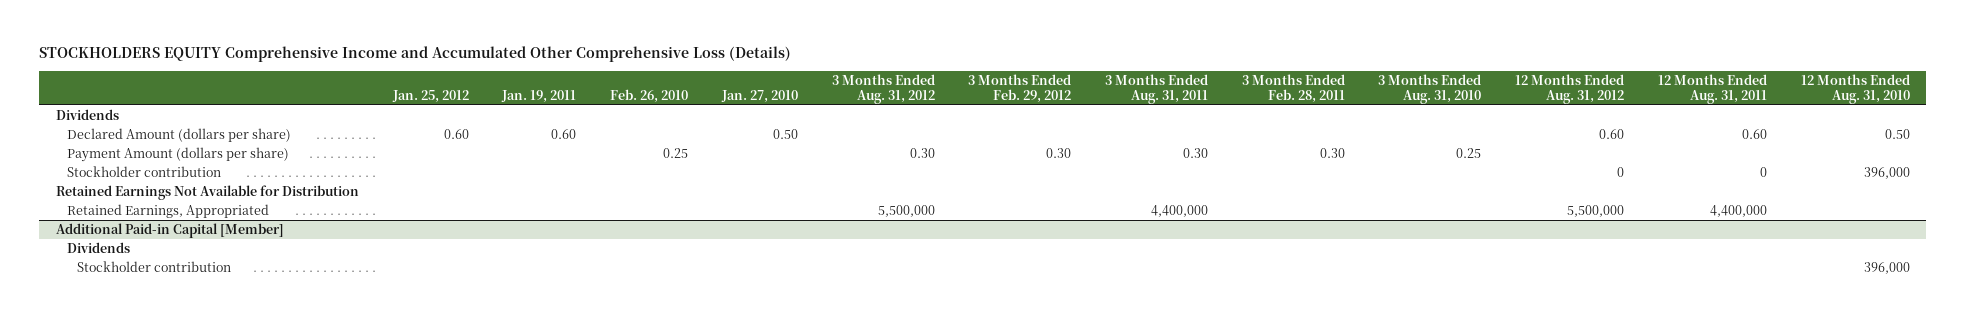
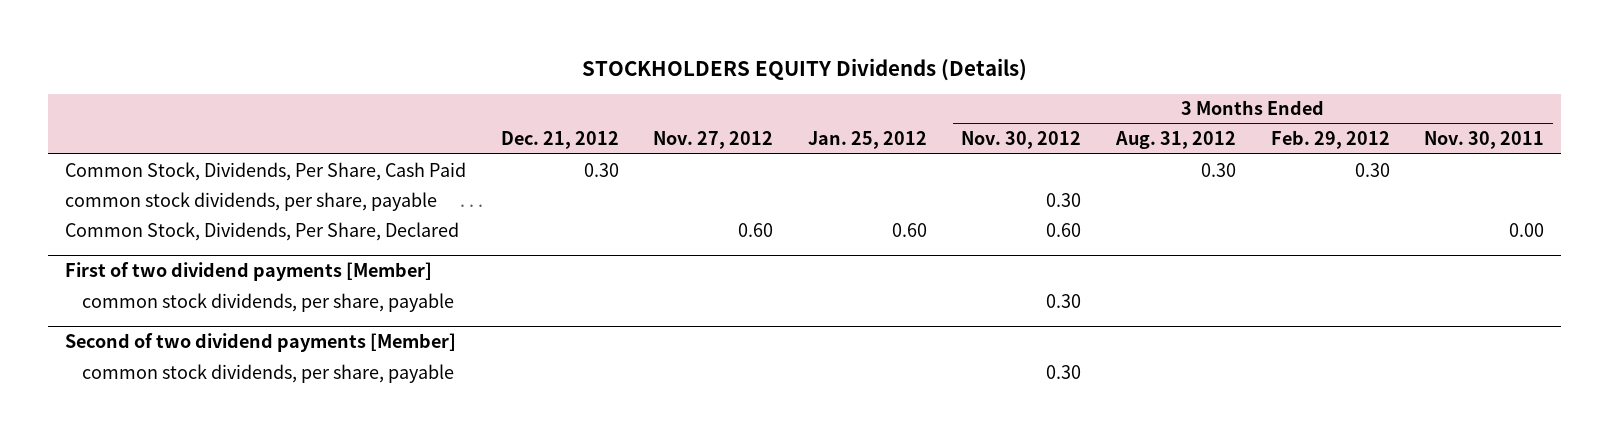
- STOCKHOLDERS EQUITY Comprehensive Income and Accumulated Other Comprehensive Loss (Details)
+ STOCKHOLDERS EQUITY Dividends (Details)
- | Jan. 25, 2012 | Jan. 19, 2011 | Feb. 26, 2010 | Jan. 27, 2010 | 3 Months Ended Aug. 31, 2012 | 3 Months Ended Feb. 29, 2012 | 3 Months Ended Aug. 31, 2011 | 3 Months Ended Feb. 28, 2011 | 3 Months Ended Aug. 31, 2010 | 12 Months Ended Aug. 31, 2012 | 12 Months Ended Aug. 31, 2011 | 12 Months Ended Aug. 31, 2010
+ | Dec. 21, 2012 | Nov. 27, 2012 | Jan. 25, 2012 | 3 Months Ended Nov. 30, 2012 | 3 Months Ended Aug. 31, 2012 | 3 Months Ended Feb. 29, 2012 | 3 Months Ended Nov. 30, 2011
- Dividends
- Declared Amount (dollars per share) | 0.60 | 0.60 | | 0.50 | | | | | | 0.60 | 0.60 | 0.50
- Payment Amount (dollars per share) | | | 0.25 | | 0.30 | 0.30 | 0.30 | 0.30 | 0.25 | | |
- Stockholder contribution | | | | | | | | | | 0 | 0 | 396,000
- Retained Earnings Not Available for Distribution
- Retained Earnings, Appropriated | | | | | 5,500,000 | | 4,400,000 | | | 5,500,000 | 4,400,000 |
- Additional Paid-in Capital [Member]
- Dividends
- Stockholder contribution | | | | | | | | | | | | 396,000
+ Common Stock, Dividends, Per Share, Cash Paid | 0.30 | | | | 0.30 | 0.30 |
+ common stock dividends, per share, payable | | | | 0.30 | | |
+ Common Stock, Dividends, Per Share, Declared | | 0.60 | 0.60 | 0.60 | | | 0.00
+ First of two dividend payments [Member]
+ common stock dividends, per share, payable | | | | 0.30 | | |
+ Second of two dividend payments [Member]
+ common stock dividends, per share, payable | | | | 0.30 | | |

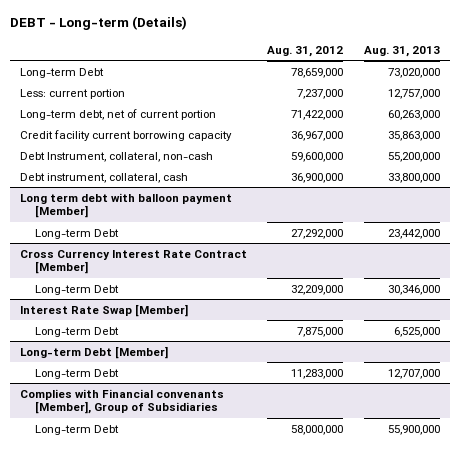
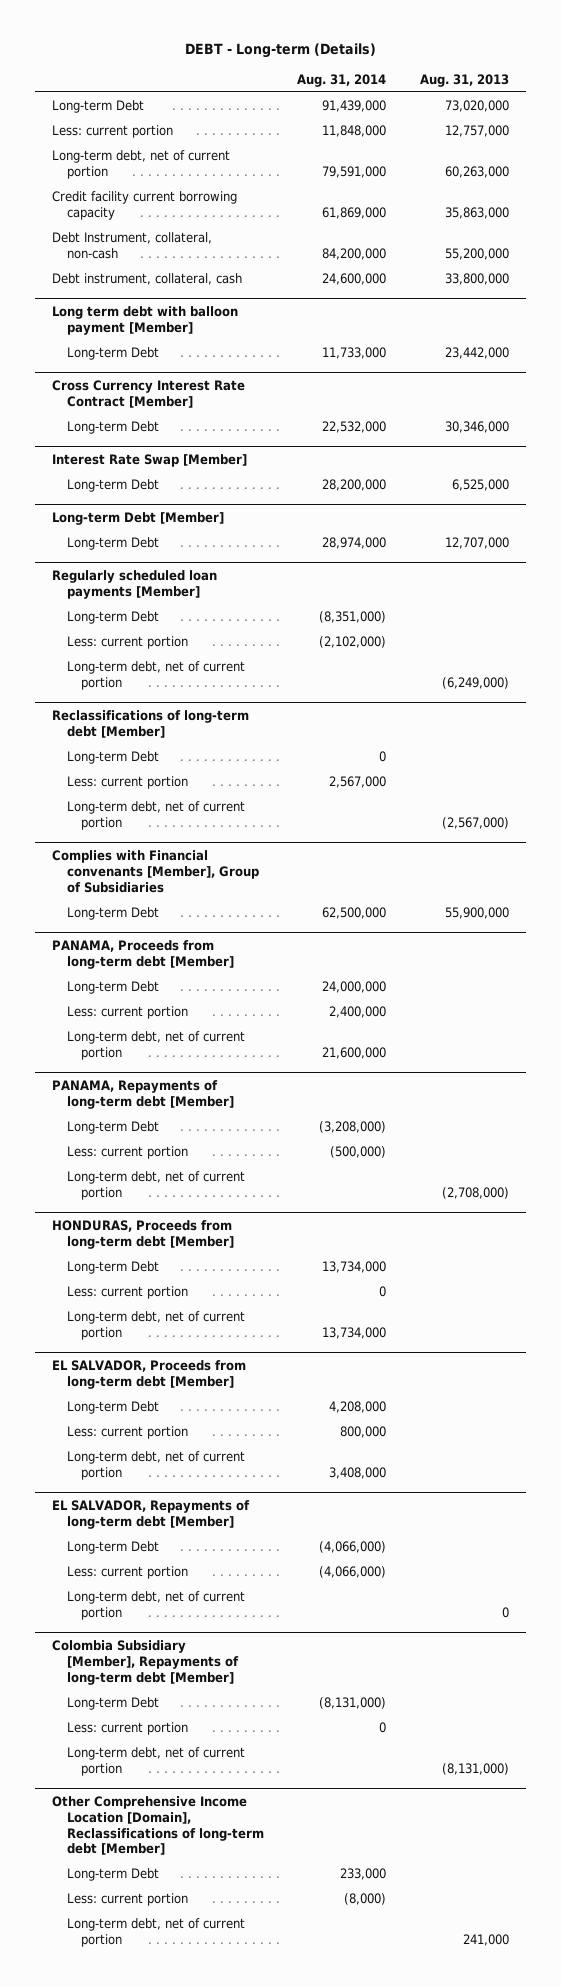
- | Aug. 31, 2012 | Aug. 31, 2013
+ | Aug. 31, 2014 | Aug. 31, 2013
+ Regularly scheduled loan payments [Member]
+ Long-term Debt | (8,351,000) |
+ Less: current portion | (2,102,000) |
+ Long-term debt, net of current portion | | (6,249,000)
+ Reclassifications of long-term debt [Member]
+ Long-term Debt | 0 |
+ Less: current portion | 2,567,000 |
+ Long-term debt, net of current portion | | (2,567,000)
+ PANAMA, Proceeds from long-term debt [Member]
+ Long-term Debt | 24,000,000 |
+ Less: current portion | 2,400,000 |
+ Long-term debt, net of current portion | 21,600,000 |
+ PANAMA, Repayments of long-term debt [Member]
+ Long-term Debt | (3,208,000) |
+ Less: current portion | (500,000) |
+ Long-term debt, net of current portion | | (2,708,000)
+ HONDURAS, Proceeds from long-term debt [Member]
+ Long-term Debt | 13,734,000 |
+ Less: current portion | 0 |
+ Long-term debt, net of current portion | 13,734,000 |
+ EL SALVADOR, Proceeds from long-term debt [Member]
+ Long-term Debt | 4,208,000 |
+ Less: current portion | 800,000 |
+ Long-term debt, net of current portion | 3,408,000 |
+ EL SALVADOR, Repayments of long-term debt [Member]
+ Long-term Debt | (4,066,000) |
+ Less: current portion | (4,066,000) |
+ Long-term debt, net of current portion | | 0
+ Colombia Subsidiary [Member], Repayments of long-term debt [Member]
+ Long-term Debt | (8,131,000) |
+ Less: current portion | 0 |
+ Long-term debt, net of current portion | | (8,131,000)
+ Other Comprehensive Income Location [Domain], Reclassifications of long-term debt [Member]
+ Long-term Debt | 233,000 |
+ Less: current portion | (8,000) |
+ Long-term debt, net of current portion | | 241,000

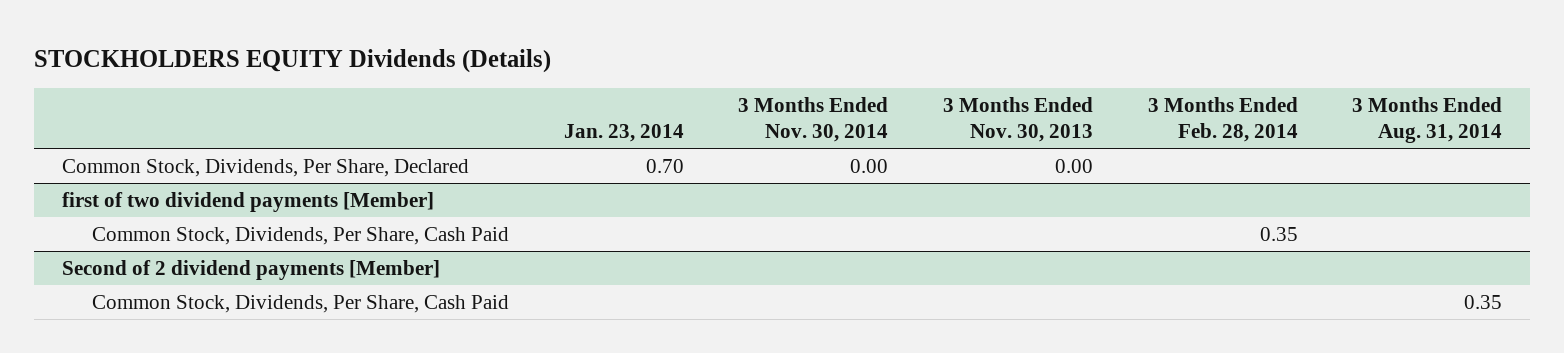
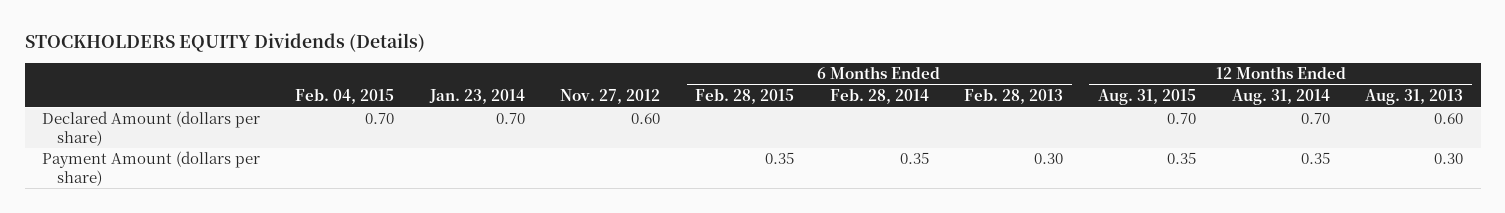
- | Jan. 23, 2014 | 3 Months Ended Nov. 30, 2014 | 3 Months Ended Nov. 30, 2013 | 3 Months Ended Feb. 28, 2014 | 3 Months Ended Aug. 31, 2014
+ | Feb. 04, 2015 | Jan. 23, 2014 | Nov. 27, 2012 | 6 Months Ended Feb. 28, 2015 | 6 Months Ended Feb. 28, 2014 | 6 Months Ended Feb. 28, 2013 | 12 Months Ended Aug. 31, 2015 | 12 Months Ended Aug. 31, 2014 | 12 Months Ended Aug. 31, 2013
- Common Stock, Dividends, Per Share, Declared | 0.70 | 0.00 | 0.00 | |
- first of two dividend payments [Member]
- Common Stock, Dividends, Per Share, Cash Paid | | | | 0.35 |
- Second of 2 dividend payments [Member]
- Common Stock, Dividends, Per Share, Cash Paid | | | | | 0.35
+ Declared Amount (dollars per share) | 0.70 | 0.70 | 0.60 | | | | 0.70 | 0.70 | 0.60
+ Payment Amount (dollars per share) | | | | 0.35 | 0.35 | 0.30 | 0.35 | 0.35 | 0.30

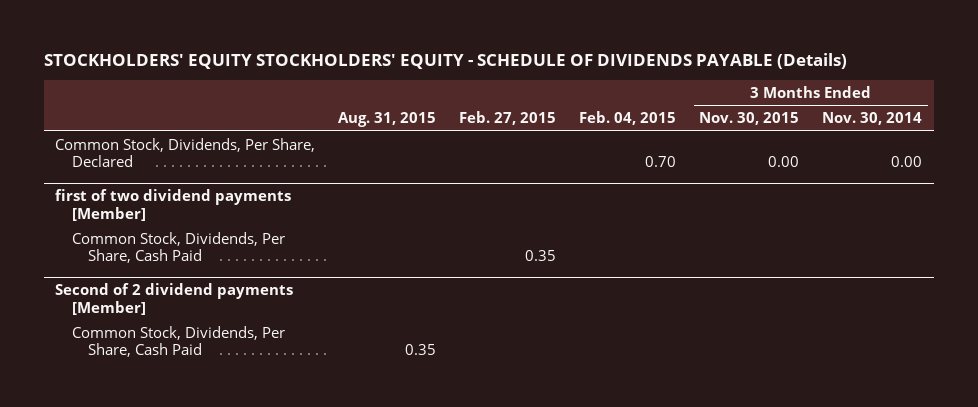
- STOCKHOLDERS EQUITY Dividends (Details)
+ STOCKHOLDERS' EQUITY STOCKHOLDERS' EQUITY - SCHEDULE OF DIVIDENDS PAYABLE (Details)
- | Feb. 04, 2015 | Jan. 23, 2014 | Nov. 27, 2012 | 6 Months Ended Feb. 28, 2015 | 6 Months Ended Feb. 28, 2014 | 6 Months Ended Feb. 28, 2013 | 12 Months Ended Aug. 31, 2015 | 12 Months Ended Aug. 31, 2014 | 12 Months Ended Aug. 31, 2013
+ | Aug. 31, 2015 | Feb. 27, 2015 | Feb. 04, 2015 | 3 Months Ended Nov. 30, 2015 | 3 Months Ended Nov. 30, 2014
- Declared Amount (dollars per share) | 0.70 | 0.70 | 0.60 | | | | 0.70 | 0.70 | 0.60
- Payment Amount (dollars per share) | | | | 0.35 | 0.35 | 0.30 | 0.35 | 0.35 | 0.30
+ Common Stock, Dividends, Per Share, Declared | | | 0.70 | 0.00 | 0.00
+ first of two dividend payments [Member]
+ Common Stock, Dividends, Per Share, Cash Paid | | 0.35 | | |
+ Second of 2 dividend payments [Member]
+ Common Stock, Dividends, Per Share, Cash Paid | 0.35 | | | |

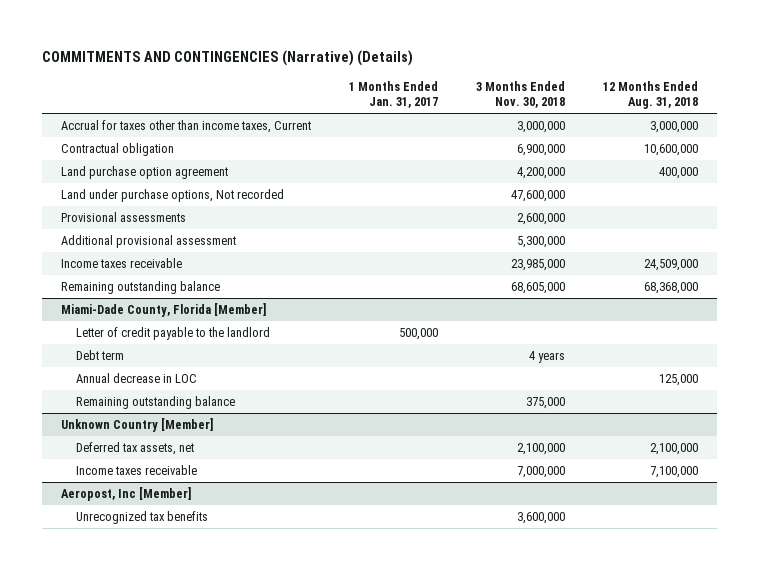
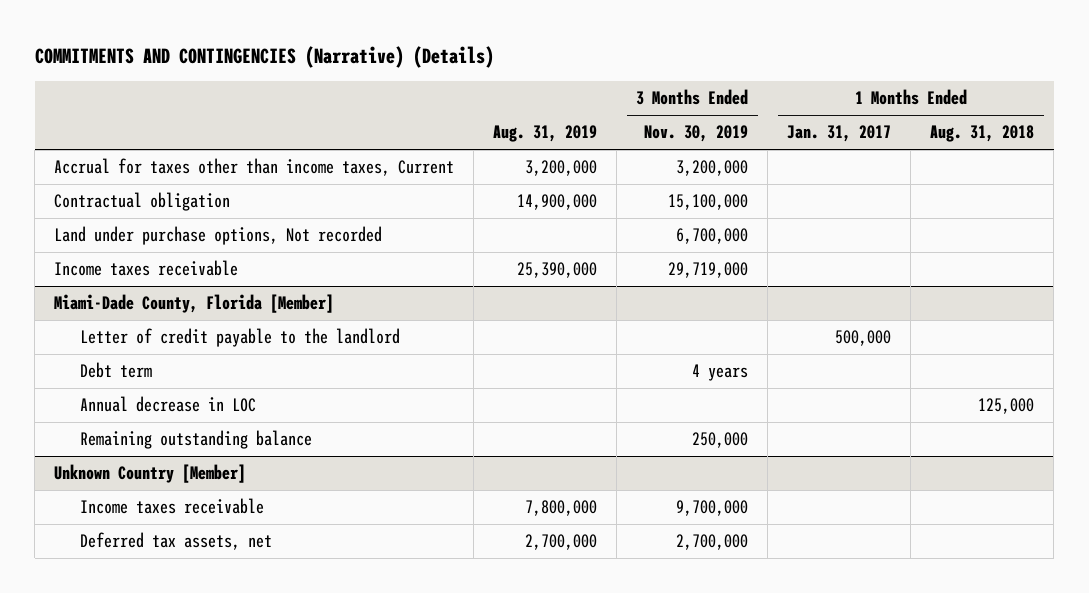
- | 1 Months Ended Jan. 31, 2017 | 3 Months Ended Nov. 30, 2018 | 12 Months Ended Aug. 31, 2018
+ | Aug. 31, 2019 | 3 Months Ended Nov. 30, 2019 | 1 Months Ended Jan. 31, 2017 | 1 Months Ended Aug. 31, 2018
- Land purchase option agreement | | 4,200,000 | 400,000
- Provisional assessments | | 2,600,000 |
- Additional provisional assessment | | 5,300,000 |
- Remaining outstanding balance | | 68,605,000 | 68,368,000
- Aeropost, Inc [Member]
- Unrecognized tax benefits | | 3,600,000 |
@ Unknown Country [Member]
moved down: Deferred tax assets, net | 2,700,000 | 2,700,000 | |

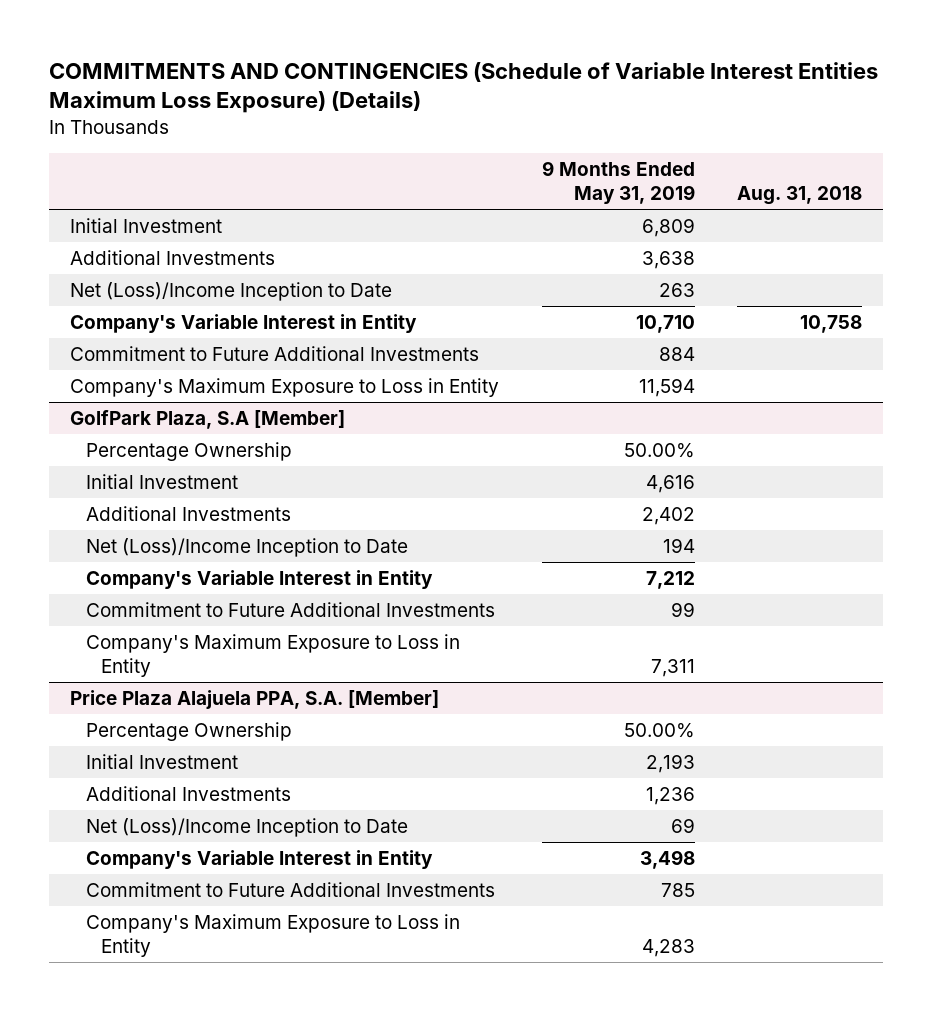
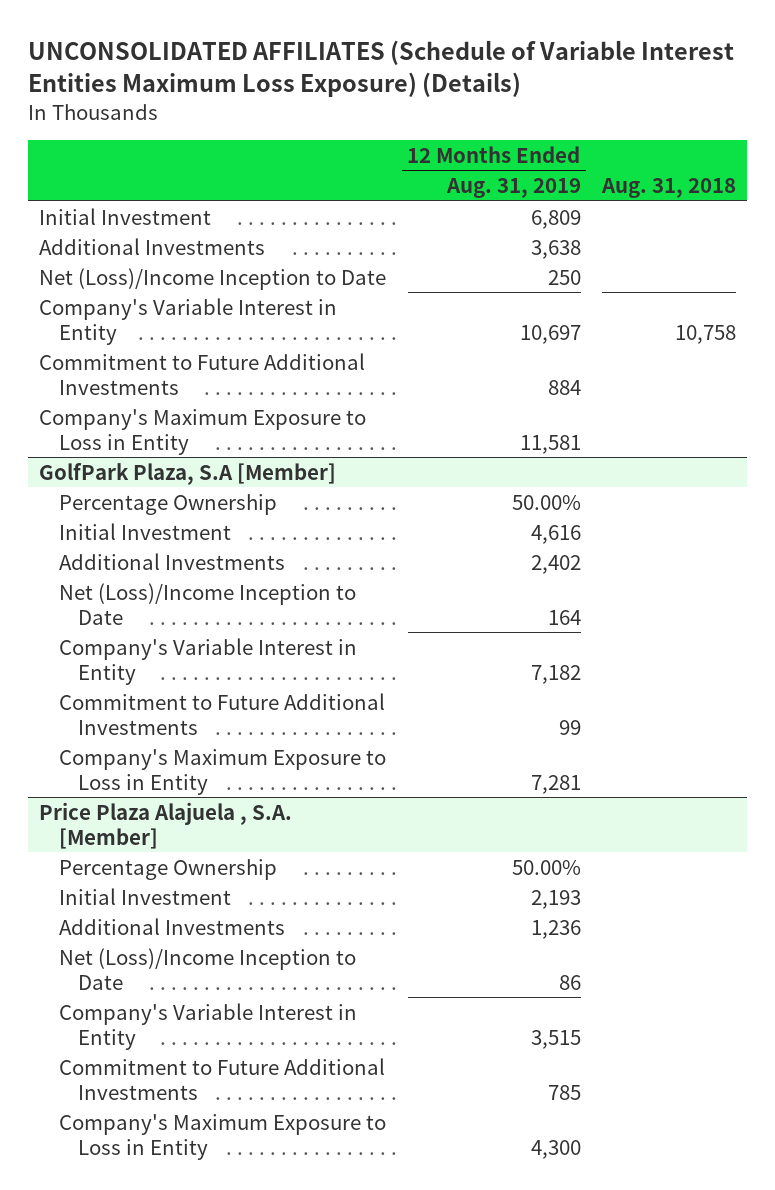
- COMMITMENTS AND CONTINGENCIES (Schedule of Variable Interest Entities Maximum Loss Exposure) (Details)
+ UNCONSOLIDATED AFFILIATES (Schedule of Variable Interest Entities Maximum Loss Exposure) (Details)
- | 9 Months Ended May 31, 2019 | Aug. 31, 2018
+ | 12 Months Ended Aug. 31, 2019 | Aug. 31, 2018
- Price Plaza Alajuela PPA, S.A. [Member]
+ Price Plaza Alajuela , S.A. [Member]

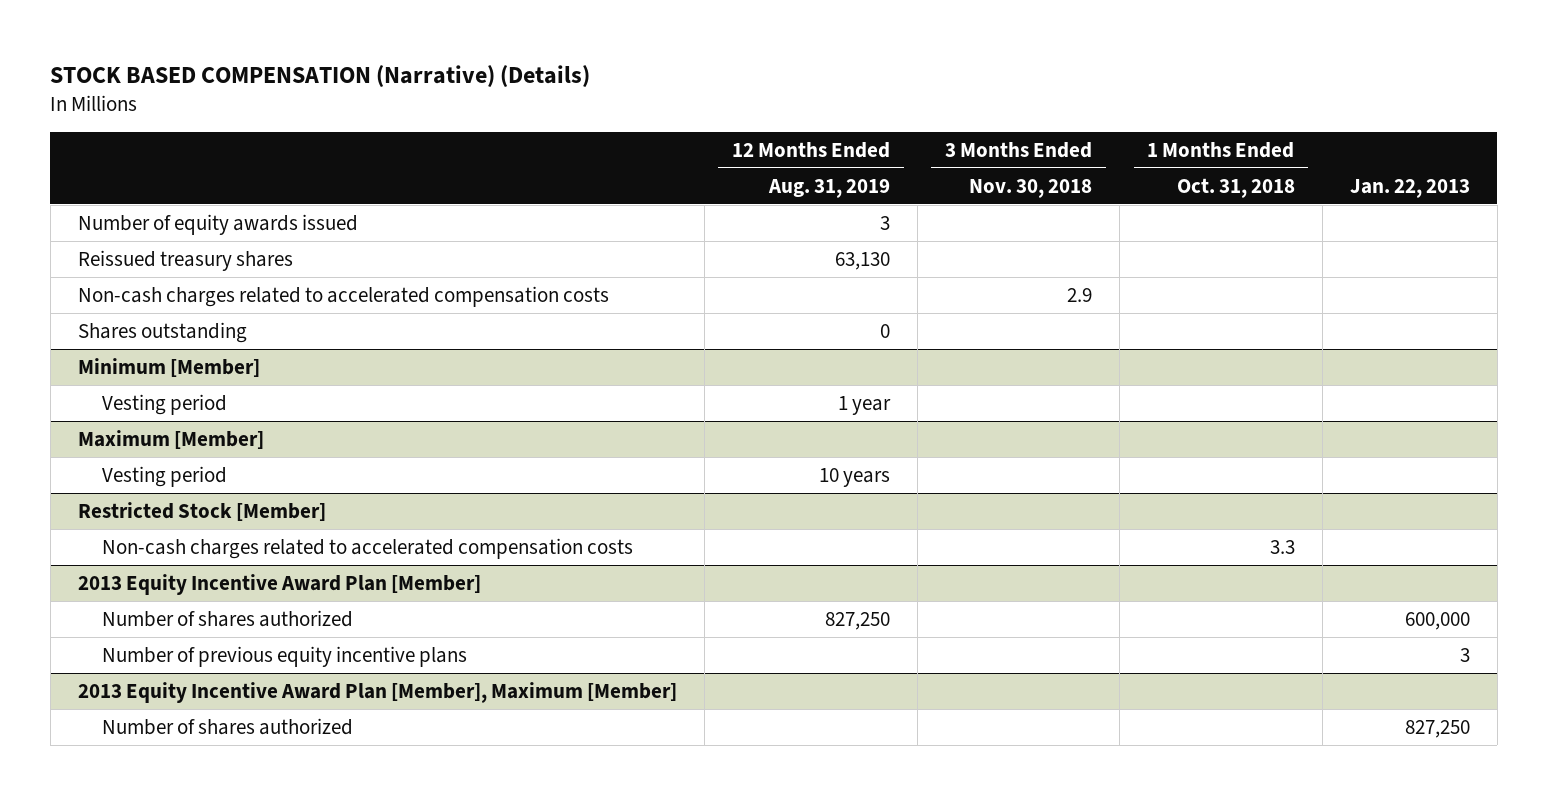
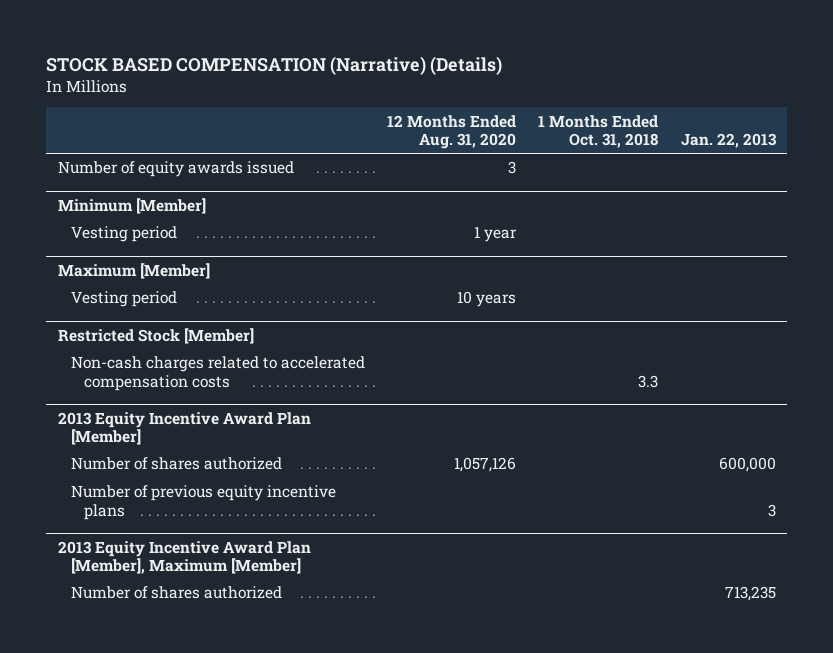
- | 12 Months Ended Aug. 31, 2019 | 3 Months Ended Nov. 30, 2018 | 1 Months Ended Oct. 31, 2018 | Jan. 22, 2013
+ | 12 Months Ended Aug. 31, 2020 | 1 Months Ended Oct. 31, 2018 | Jan. 22, 2013
- Reissued treasury shares | 63,130 | | |
- Non-cash charges related to accelerated compensation costs | | 2.9 | |
- Shares outstanding | 0 | | |
@ 2013 Equity Incentive Award Plan [Member], Maximum [Member]
- Number of shares authorized | | | | 827,250
+ Number of shares authorized | | | 713,235

